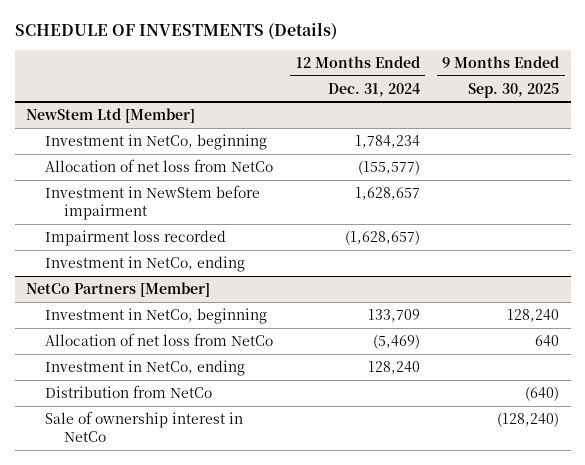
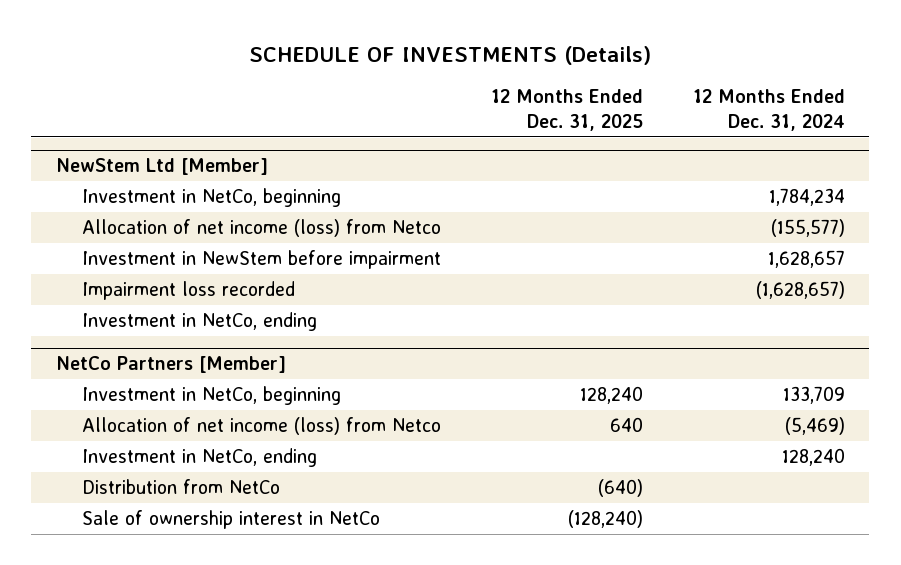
- | 12 Months Ended Dec. 31, 2024 | 9 Months Ended Sep. 30, 2025
+ | 12 Months Ended Dec. 31, 2025 | 12 Months Ended Dec. 31, 2024
@ NewStem Ltd [Member]
- Allocation of net loss from NetCo | (155,577) |
+ Allocation of net income (loss) from Netco | | (155,577)
@ NetCo Partners [Member]
- Allocation of net loss from NetCo | (5,469) | 640
+ Allocation of net income (loss) from Netco | 640 | (5,469)

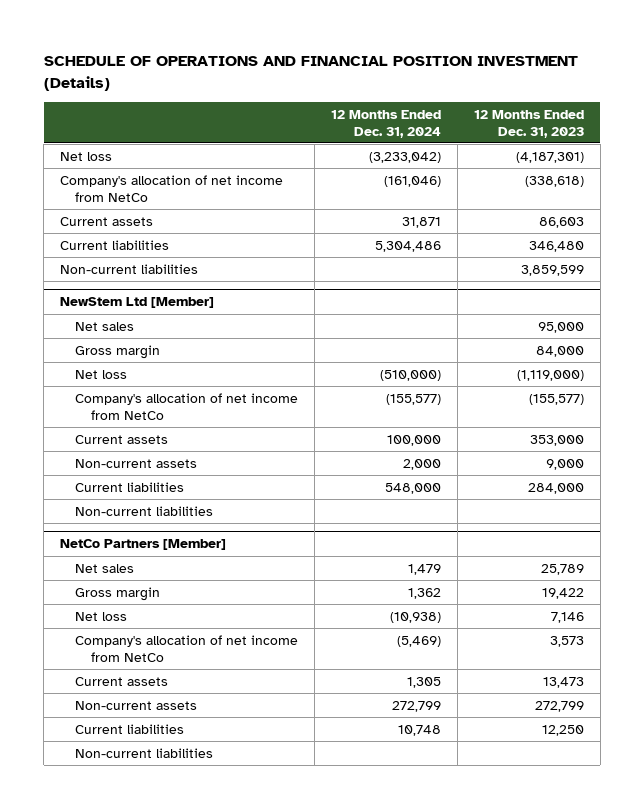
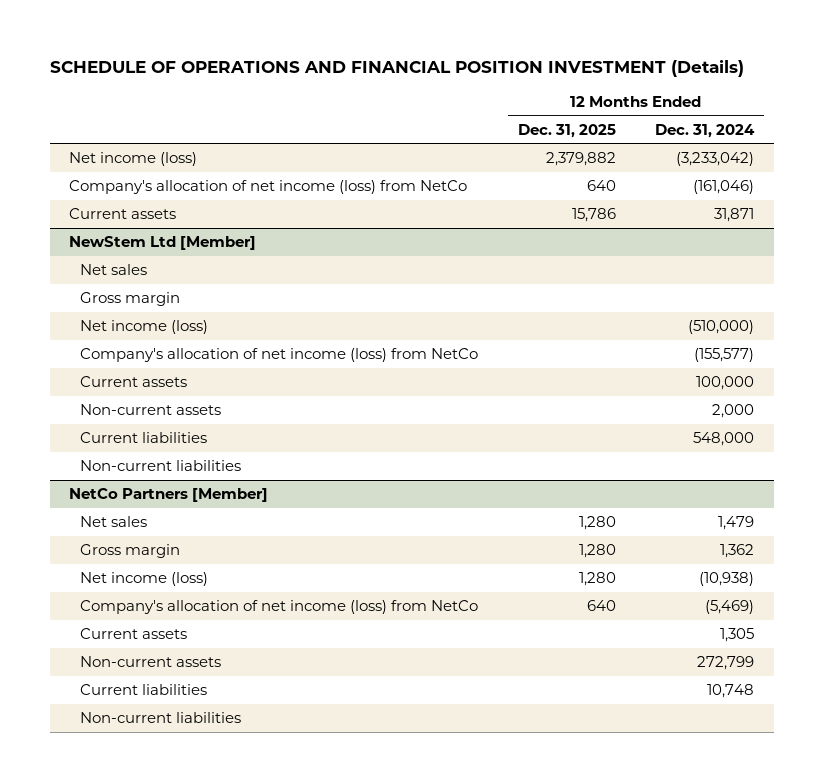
- | 12 Months Ended Dec. 31, 2024 | 12 Months Ended Dec. 31, 2023
+ | 12 Months Ended Dec. 31, 2025 | 12 Months Ended Dec. 31, 2024
- Net loss | (3,233,042) | (4,187,301)
- Company's allocation of net income from NetCo | (161,046) | (338,618)
+ Net income (loss) | 2,379,882 | (3,233,042)
+ Company's allocation of net income (loss) from NetCo | 640 | (161,046)
- Current liabilities | 5,304,486 | 346,480
- Non-current liabilities | | 3,859,599
@ NewStem Ltd [Member]
- Net loss | (510,000) | (1,119,000)
- Company's allocation of net income from NetCo | (155,577) | (155,577)
+ Net income (loss) | | (510,000)
+ Company's allocation of net income (loss) from NetCo | | (155,577)
@ NetCo Partners [Member]
- Net loss | (10,938) | 7,146
- Company's allocation of net income from NetCo | (5,469) | 3,573
+ Net income (loss) | 1,280 | (10,938)
+ Company's allocation of net income (loss) from NetCo | 640 | (5,469)

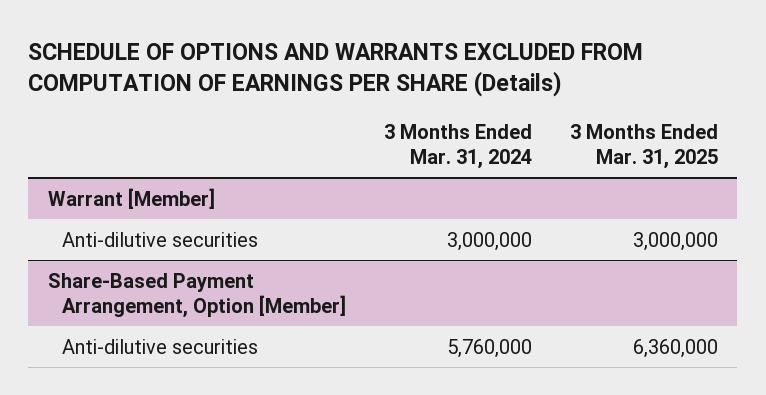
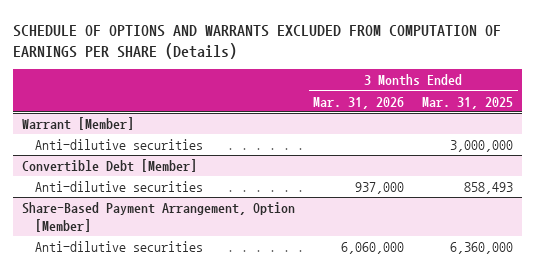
- | 3 Months Ended Mar. 31, 2024 | 3 Months Ended Mar. 31, 2025
+ | 3 Months Ended Mar. 31, 2026 | 3 Months Ended Mar. 31, 2025
+ Convertible Debt [Member]
+ Anti-dilutive securities | 937,000 | 858,493

